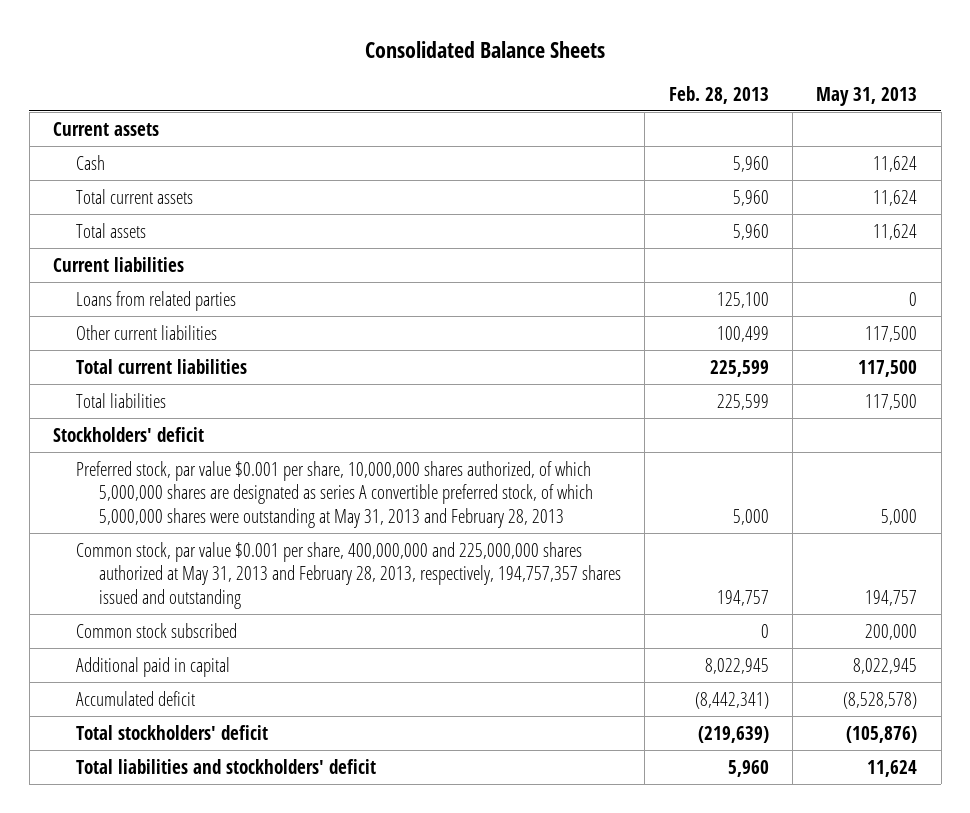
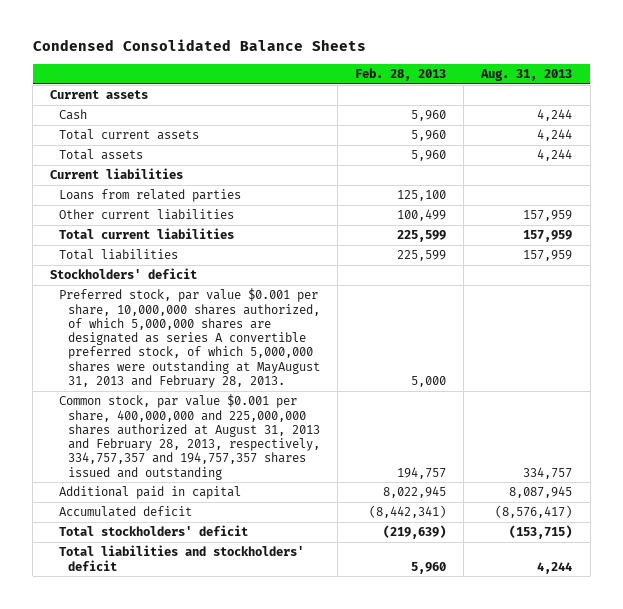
- Consolidated Balance Sheets
+ Condensed Consolidated Balance Sheets
- | Feb. 28, 2013 | May 31, 2013
+ | Feb. 28, 2013 | Aug. 31, 2013
- Preferred stock, par value $0.001 per share, 10,000,000 shares authorized, of which 5,000,000 shares are designated as series A convertible preferred stock, of which 5,000,000 shares were outstanding at May 31, 2013 and February 28, 2013 | 5,000 | 5,000
- Common stock, par value $0.001 per share, 400,000,000 and 225,000,000 shares authorized at May 31, 2013 and February 28, 2013, respectively, 194,757,357 shares issued and outstanding | 194,757 | 194,757
- Common stock subscribed | 0 | 200,000
+ Preferred stock, par value $0.001 per share, 10,000,000 shares authorized, of which 5,000,000 shares are designated as series A convertible preferred stock, of which 5,000,000 shares were outstanding at MayAugust 31, 2013 and February 28, 2013. | 5,000 |
+ Common stock, par value $0.001 per share, 400,000,000 and 225,000,000 shares authorized at August 31, 2013 and February 28, 2013, respectively, 334,757,357 and 194,757,357 shares issued and outstanding | 194,757 | 334,757

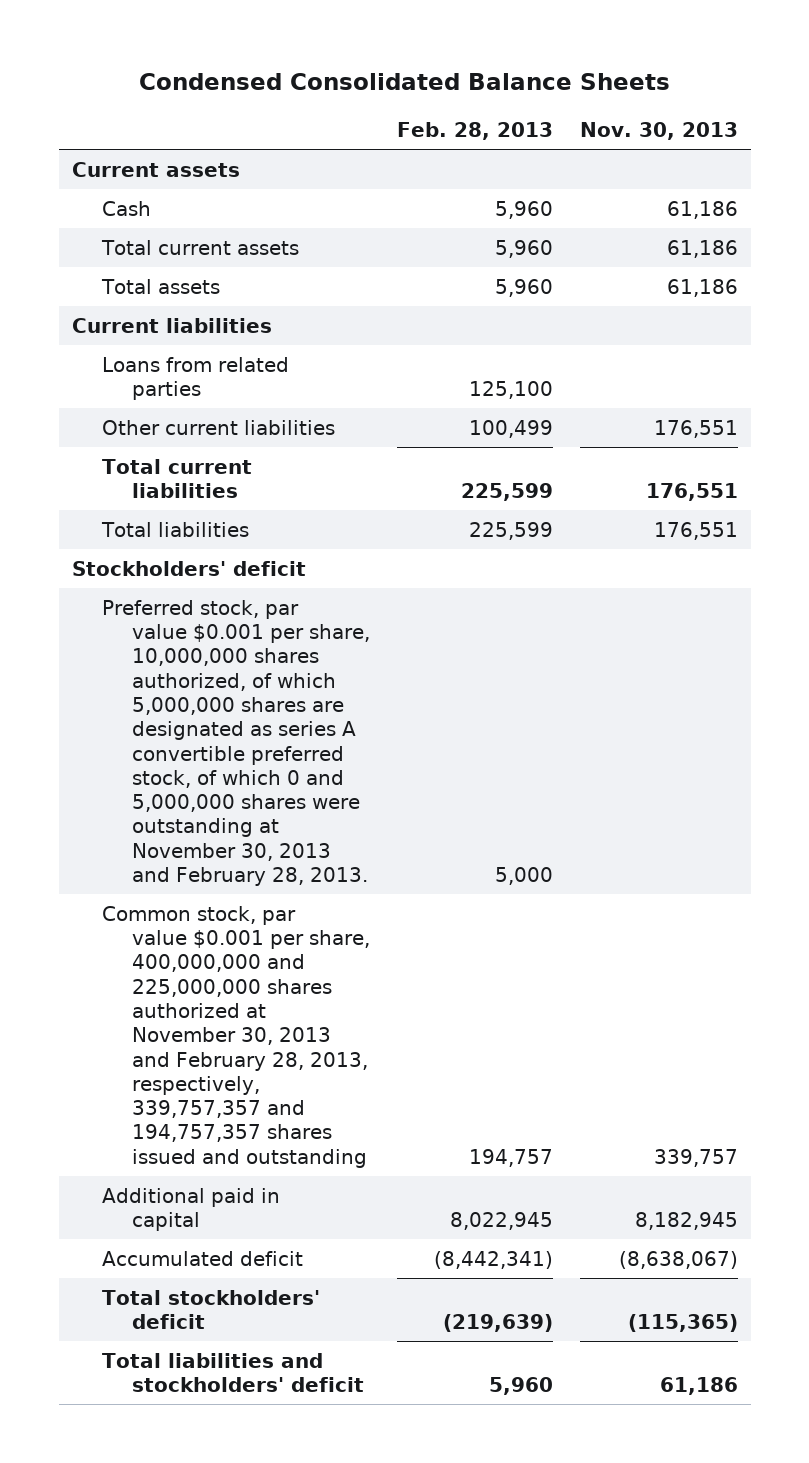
- | Feb. 28, 2013 | Aug. 31, 2013
+ | Feb. 28, 2013 | Nov. 30, 2013
- Preferred stock, par value $0.001 per share, 10,000,000 shares authorized, of which 5,000,000 shares are designated as series A convertible preferred stock, of which 5,000,000 shares were outstanding at MayAugust 31, 2013 and February 28, 2013. | 5,000 |
- Common stock, par value $0.001 per share, 400,000,000 and 225,000,000 shares authorized at August 31, 2013 and February 28, 2013, respectively, 334,757,357 and 194,757,357 shares issued and outstanding | 194,757 | 334,757
+ Preferred stock, par value $0.001 per share, 10,000,000 shares authorized, of which 5,000,000 shares are designated as series A convertible preferred stock, of which 0 and 5,000,000 shares were outstanding at November 30, 2013 and February 28, 2013. | 5,000 |
+ Common stock, par value $0.001 per share, 400,000,000 and 225,000,000 shares authorized at November 30, 2013 and February 28, 2013, respectively, 339,757,357 and 194,757,357 shares issued and outstanding | 194,757 | 339,757

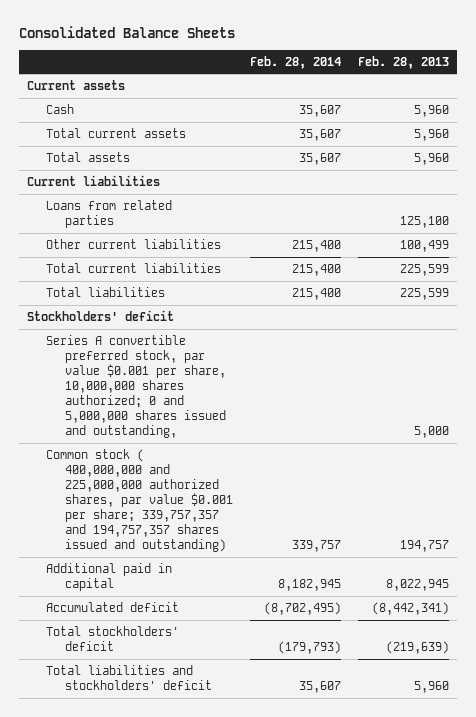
- Condensed Consolidated Balance Sheets
+ Consolidated Balance Sheets
- | Feb. 28, 2013 | Nov. 30, 2013
+ | Feb. 28, 2014 | Feb. 28, 2013
- Preferred stock, par value $0.001 per share, 10,000,000 shares authorized, of which 5,000,000 shares are designated as series A convertible preferred stock, of which 0 and 5,000,000 shares were outstanding at November 30, 2013 and February 28, 2013. | 5,000 |
- Common stock, par value $0.001 per share, 400,000,000 and 225,000,000 shares authorized at November 30, 2013 and February 28, 2013, respectively, 339,757,357 and 194,757,357 shares issued and outstanding | 194,757 | 339,757
+ Series A convertible preferred stock, par value $0.001 per share, 10,000,000 shares authorized; 0 and 5,000,000 shares issued and outstanding, | | 5,000
+ Common stock ( 400,000,000 and 225,000,000 authorized shares, par value $0.001 per share; 339,757,357 and 194,757,357 shares issued and outstanding) | 339,757 | 194,757

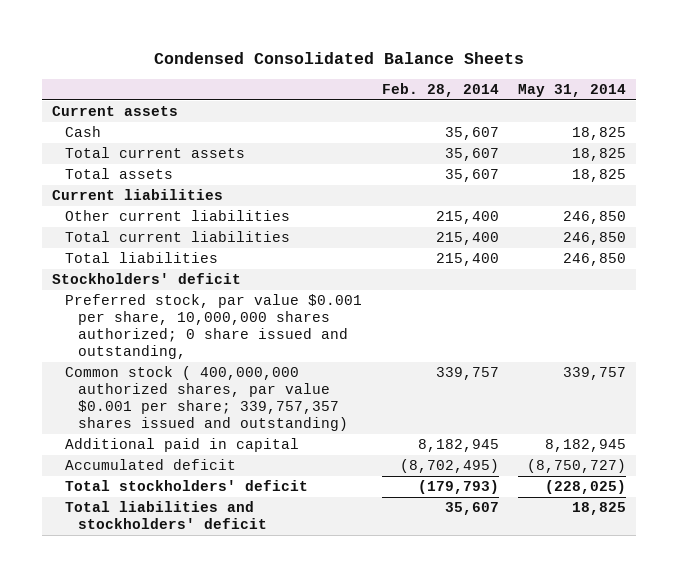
- Consolidated Balance Sheets
+ Condensed Consolidated Balance Sheets
- | Feb. 28, 2014 | Feb. 28, 2013
+ | Feb. 28, 2014 | May 31, 2014
- Loans from related parties | | 125,100
- Series A convertible preferred stock, par value $0.001 per share, 10,000,000 shares authorized; 0 and 5,000,000 shares issued and outstanding, | | 5,000
- Common stock ( 400,000,000 and 225,000,000 authorized shares, par value $0.001 per share; 339,757,357 and 194,757,357 shares issued and outstanding) | 339,757 | 194,757
+ Preferred stock, par value $0.001 per share, 10,000,000 shares authorized; 0 share issued and outstanding,
+ Common stock ( 400,000,000 authorized shares, par value $0.001 per share; 339,757,357 shares issued and outstanding) | 339,757 | 339,757

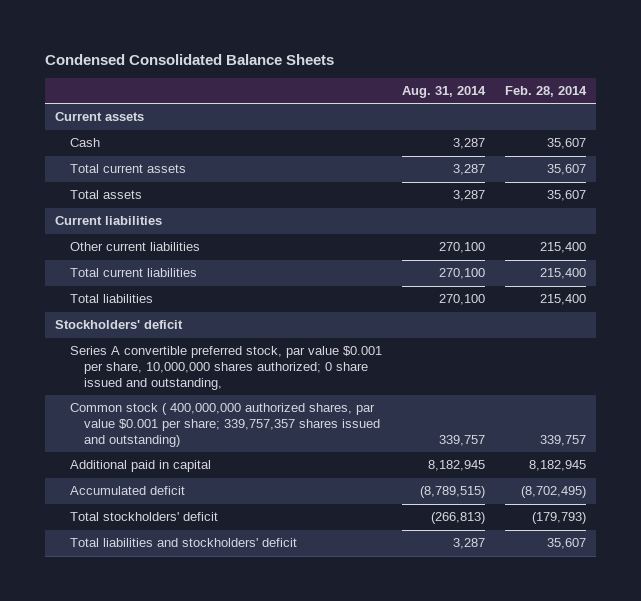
- | Feb. 28, 2014 | May 31, 2014
+ | Aug. 31, 2014 | Feb. 28, 2014
- Preferred stock, par value $0.001 per share, 10,000,000 shares authorized; 0 share issued and outstanding,
+ Series A convertible preferred stock, par value $0.001 per share, 10,000,000 shares authorized; 0 share issued and outstanding,

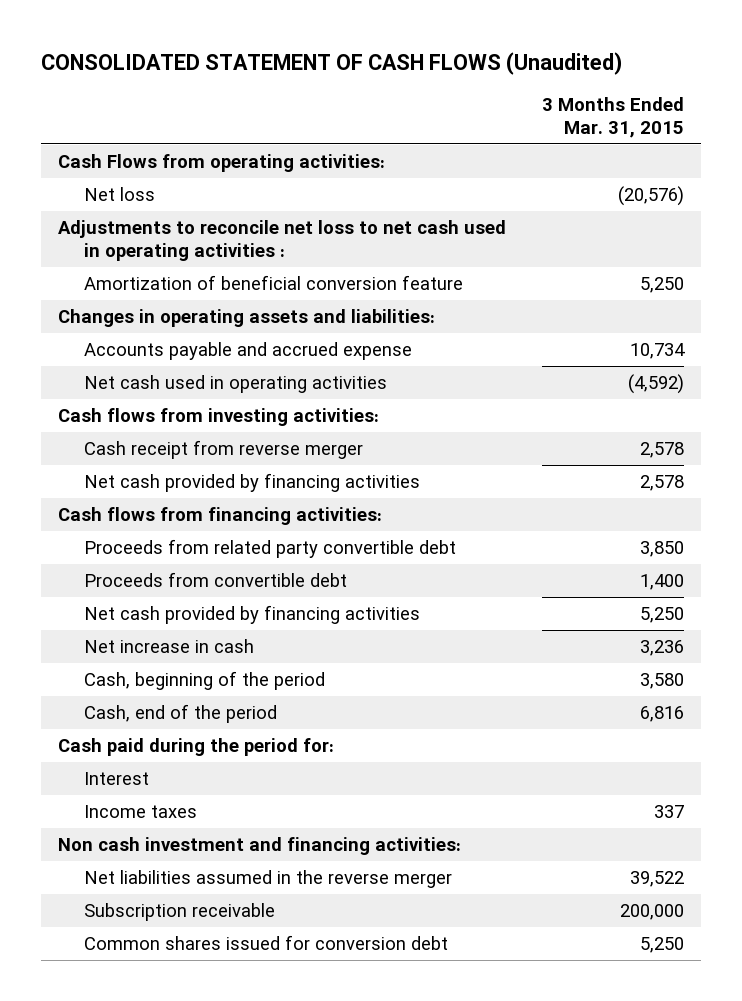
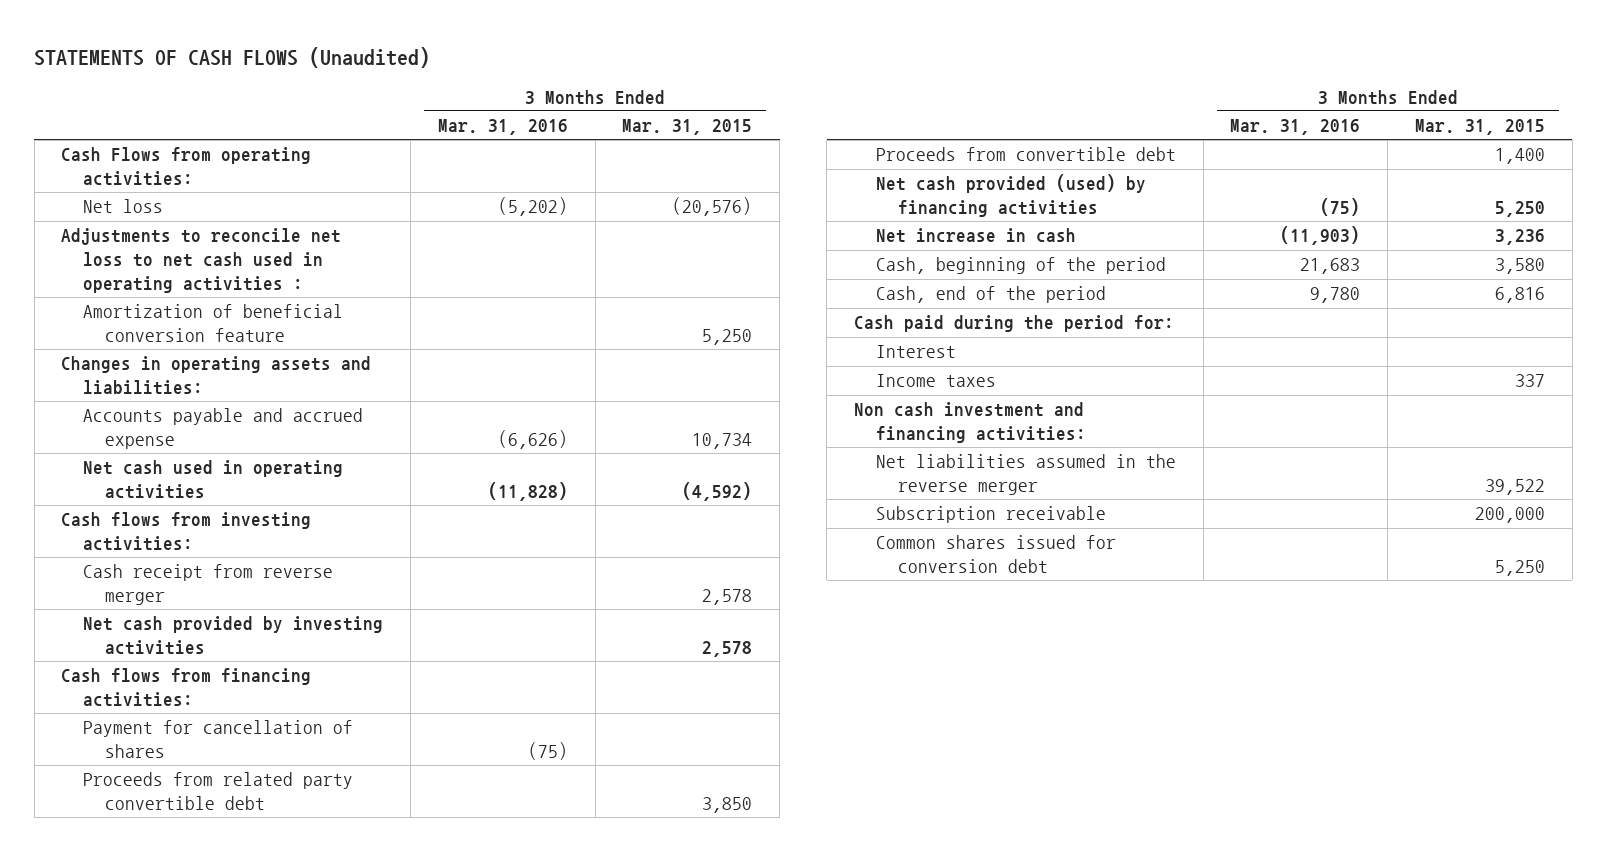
- CONSOLIDATED STATEMENT OF CASH FLOWS (Unaudited)
+ STATEMENTS OF CASH FLOWS (Unaudited)
- | 3 Months Ended Mar. 31, 2015
+ | 3 Months Ended Mar. 31, 2016 | 3 Months Ended Mar. 31, 2015
- Net cash provided by financing activities | 2,578
+ Net cash provided by investing activities | | 2,578
+ Payment for cancellation of shares | (75) |
- Net cash provided by financing activities | 5,250
+ Net cash provided (used) by financing activities | (75) | 5,250

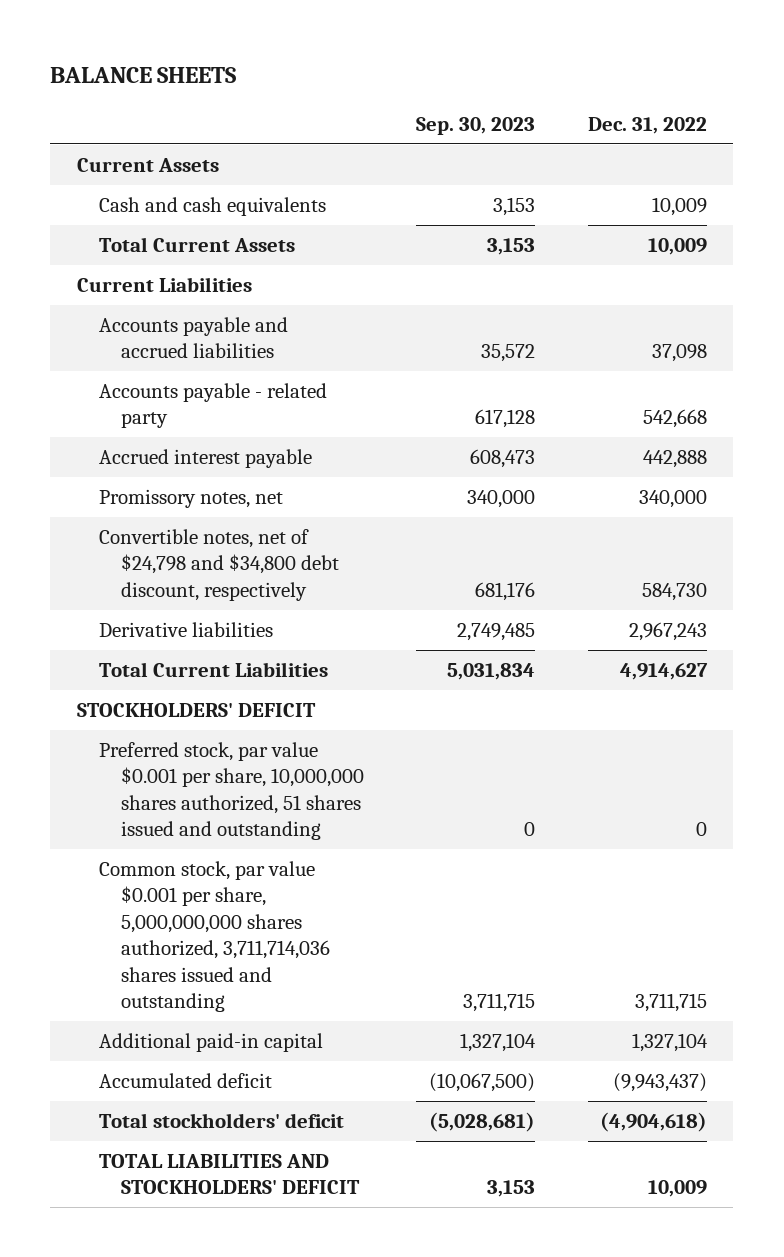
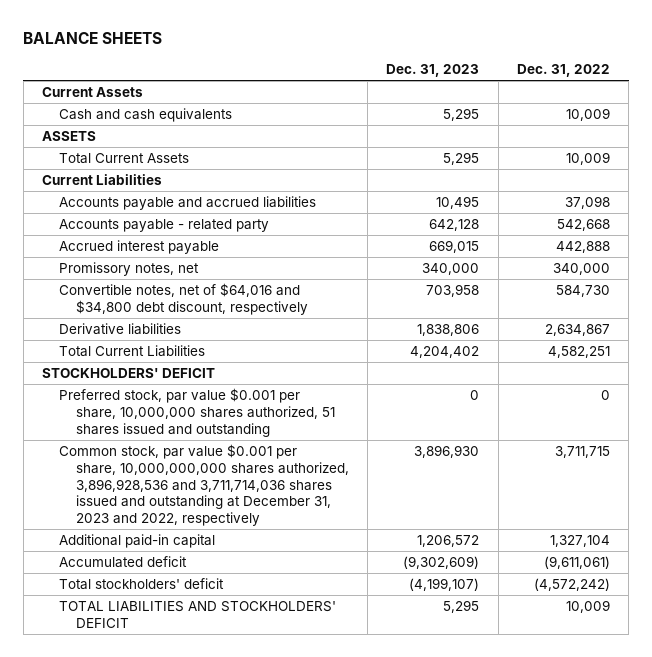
- | Sep. 30, 2023 | Dec. 31, 2022
+ | Dec. 31, 2023 | Dec. 31, 2022
+ ASSETS
- Convertible notes, net of $24,798 and $34,800 debt discount, respectively | 681,176 | 584,730
- Derivative liabilities | 2,749,485 | 2,967,243
- Total Current Liabilities | 5,031,834 | 4,914,627
+ Convertible notes, net of $64,016 and $34,800 debt discount, respectively | 703,958 | 584,730
+ Derivative liabilities | 1,838,806 | 2,634,867
+ Total Current Liabilities | 4,204,402 | 4,582,251
- Common stock, par value $0.001 per share, 5,000,000,000 shares authorized, 3,711,714,036 shares issued and outstanding | 3,711,715 | 3,711,715
+ Common stock, par value $0.001 per share, 10,000,000,000 shares authorized, 3,896,928,536 and 3,711,714,036 shares issued and outstanding at December 31, 2023 and 2022, respectively | 3,896,930 | 3,711,715
- Accumulated deficit | (10,067,500) | (9,943,437)
- Total stockholders' deficit | (5,028,681) | (4,904,618)
+ Accumulated deficit | (9,302,609) | (9,611,061)
+ Total stockholders' deficit | (4,199,107) | (4,572,242)

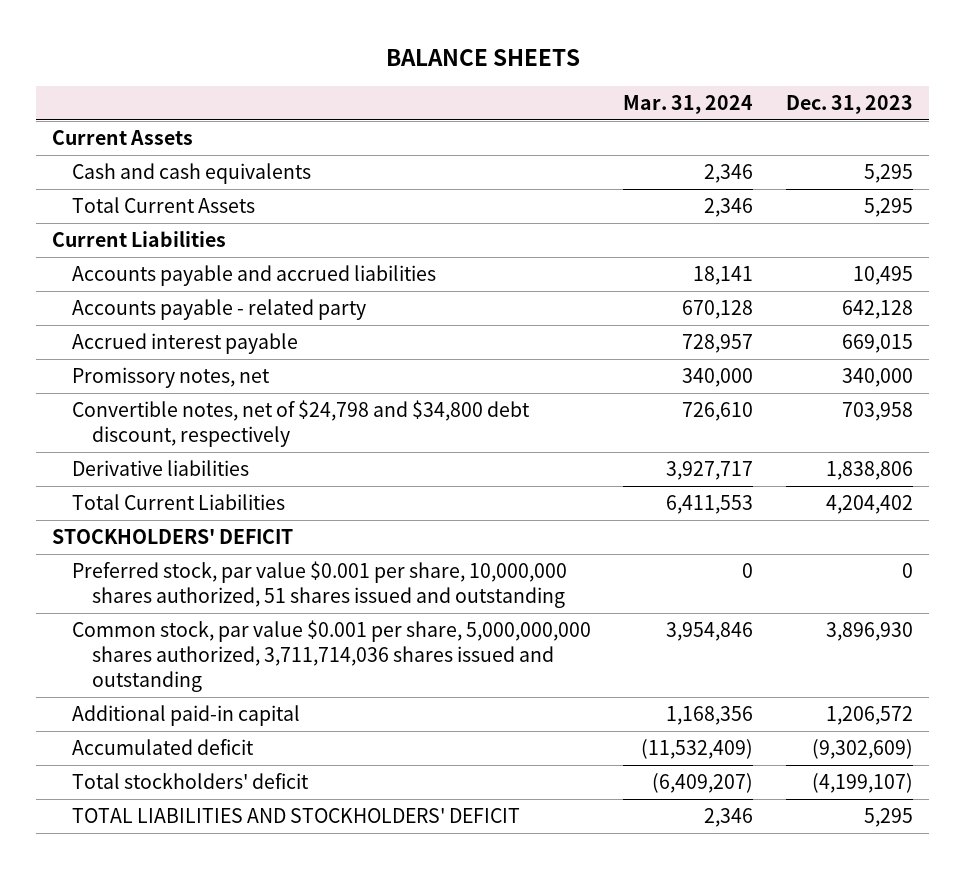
- | Dec. 31, 2023 | Dec. 31, 2022
+ | Mar. 31, 2024 | Dec. 31, 2023
- ASSETS
- Convertible notes, net of $64,016 and $34,800 debt discount, respectively | 703,958 | 584,730
+ Convertible notes, net of $24,798 and $34,800 debt discount, respectively | 726,610 | 703,958
- Common stock, par value $0.001 per share, 10,000,000,000 shares authorized, 3,896,928,536 and 3,711,714,036 shares issued and outstanding at December 31, 2023 and 2022, respectively | 3,896,930 | 3,711,715
+ Common stock, par value $0.001 per share, 5,000,000,000 shares authorized, 3,711,714,036 shares issued and outstanding | 3,954,846 | 3,896,930

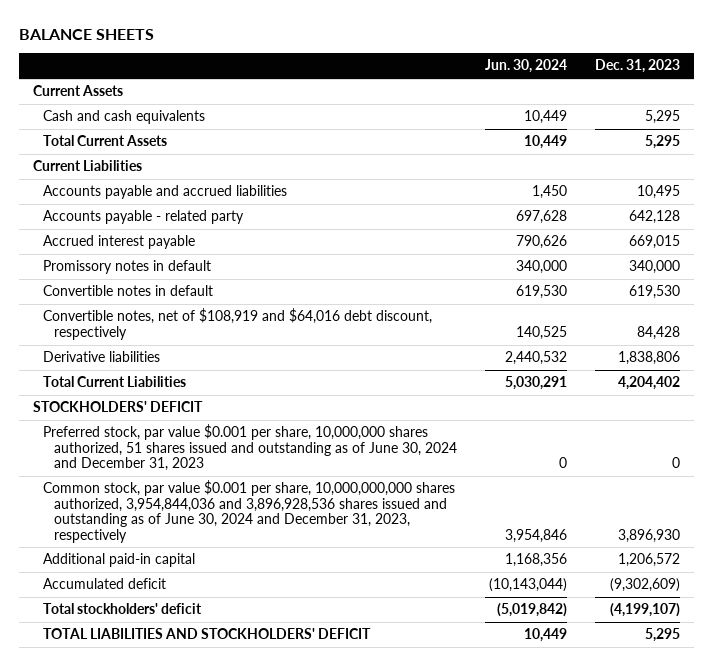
- | Mar. 31, 2024 | Dec. 31, 2023
+ | Jun. 30, 2024 | Dec. 31, 2023
- Promissory notes, net | 340,000 | 340,000
- Convertible notes, net of $24,798 and $34,800 debt discount, respectively | 726,610 | 703,958
+ Promissory notes in default | 340,000 | 340,000
+ Convertible notes in default | 619,530 | 619,530
+ Convertible notes, net of $108,919 and $64,016 debt discount, respectively | 140,525 | 84,428
- Preferred stock, par value $0.001 per share, 10,000,000 shares authorized, 51 shares issued and outstanding | 0 | 0
- Common stock, par value $0.001 per share, 5,000,000,000 shares authorized, 3,711,714,036 shares issued and outstanding | 3,954,846 | 3,896,930
+ Preferred stock, par value $0.001 per share, 10,000,000 shares authorized, 51 shares issued and outstanding as of June 30, 2024 and December 31, 2023 | 0 | 0
+ Common stock, par value $0.001 per share, 10,000,000,000 shares authorized, 3,954,844,036 and 3,896,928,536 shares issued and outstanding as of June 30, 2024 and December 31, 2023, respectively | 3,954,846 | 3,896,930

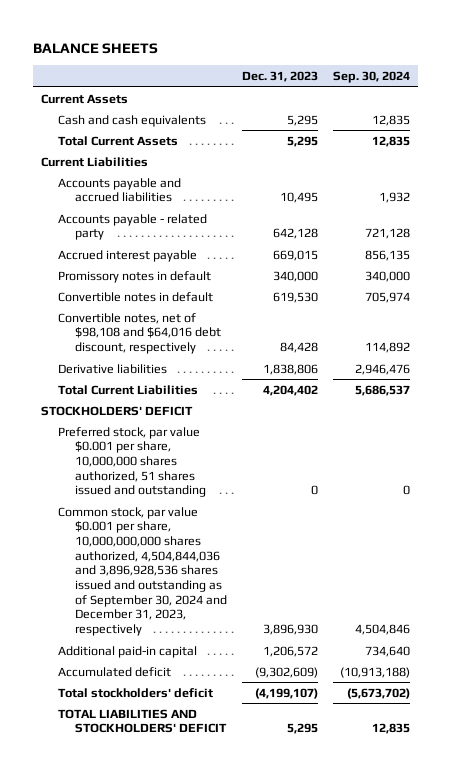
- | Jun. 30, 2024 | Dec. 31, 2023
+ | Dec. 31, 2023 | Sep. 30, 2024
- Convertible notes, net of $108,919 and $64,016 debt discount, respectively | 140,525 | 84,428
+ Convertible notes, net of $98,108 and $64,016 debt discount, respectively | 84,428 | 114,892
- Preferred stock, par value $0.001 per share, 10,000,000 shares authorized, 51 shares issued and outstanding as of June 30, 2024 and December 31, 2023 | 0 | 0
- Common stock, par value $0.001 per share, 10,000,000,000 shares authorized, 3,954,844,036 and 3,896,928,536 shares issued and outstanding as of June 30, 2024 and December 31, 2023, respectively | 3,954,846 | 3,896,930
+ Preferred stock, par value $0.001 per share, 10,000,000 shares authorized, 51 shares issued and outstanding | 0 | 0
+ Common stock, par value $0.001 per share, 10,000,000,000 shares authorized, 4,504,844,036 and 3,896,928,536 shares issued and outstanding as of September 30, 2024 and December 31, 2023, respectively | 3,896,930 | 4,504,846

